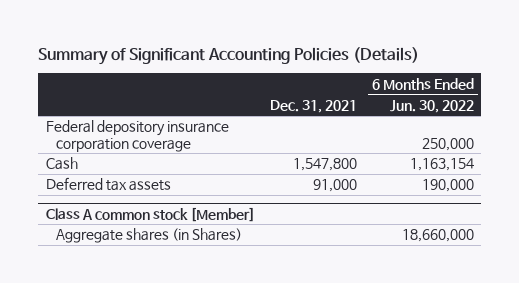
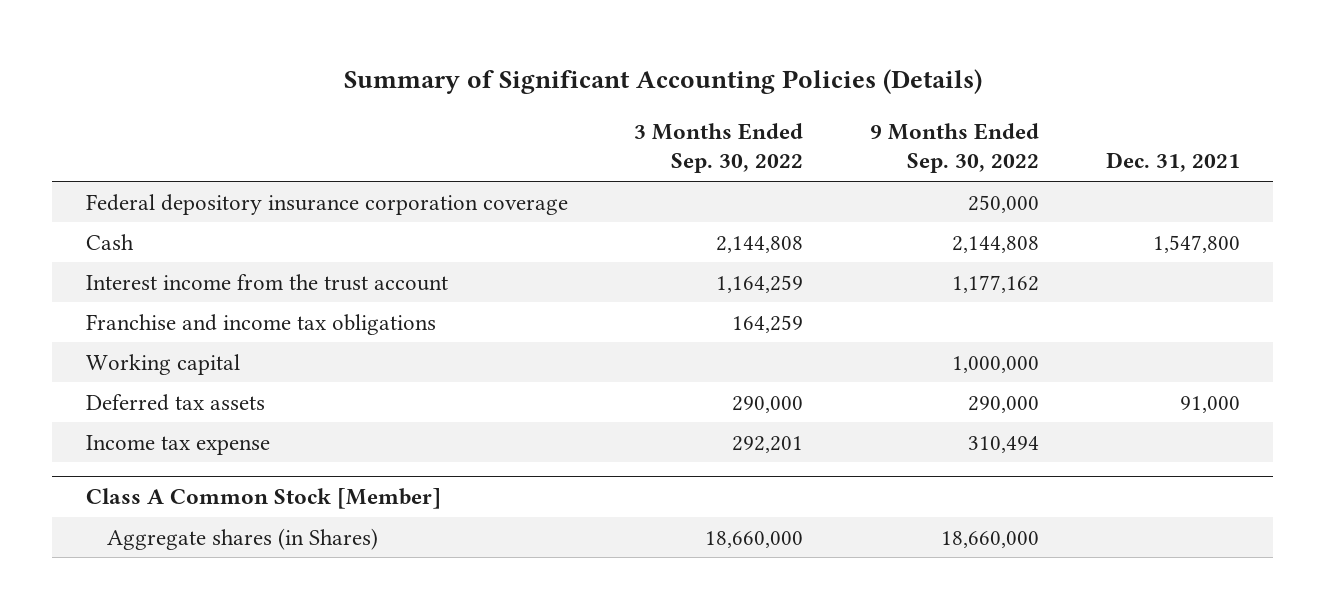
- | Dec. 31, 2021 | 6 Months Ended Jun. 30, 2022
+ | 3 Months Ended Sep. 30, 2022 | 9 Months Ended Sep. 30, 2022 | Dec. 31, 2021
+ Interest income from the trust account | 1,164,259 | 1,177,162 |
+ Franchise and income tax obligations | 164,259 | |
+ Working capital | | 1,000,000 |
- Class A common stock [Member]
+ Income tax expense | 292,201 | 310,494 |
+ Class A Common Stock [Member]

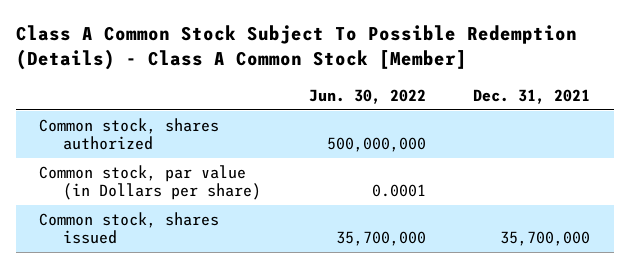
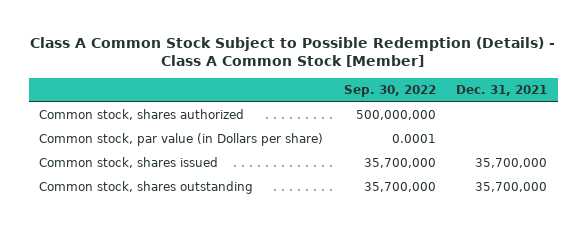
- Class A Common Stock Subject To Possible Redemption (Details) - Class A Common Stock [Member]
+ Class A Common Stock Subject to Possible Redemption (Details) - Class A Common Stock [Member]
- | Jun. 30, 2022 | Dec. 31, 2021
+ | Sep. 30, 2022 | Dec. 31, 2021
+ Common stock, shares outstanding | 35,700,000 | 35,700,000

